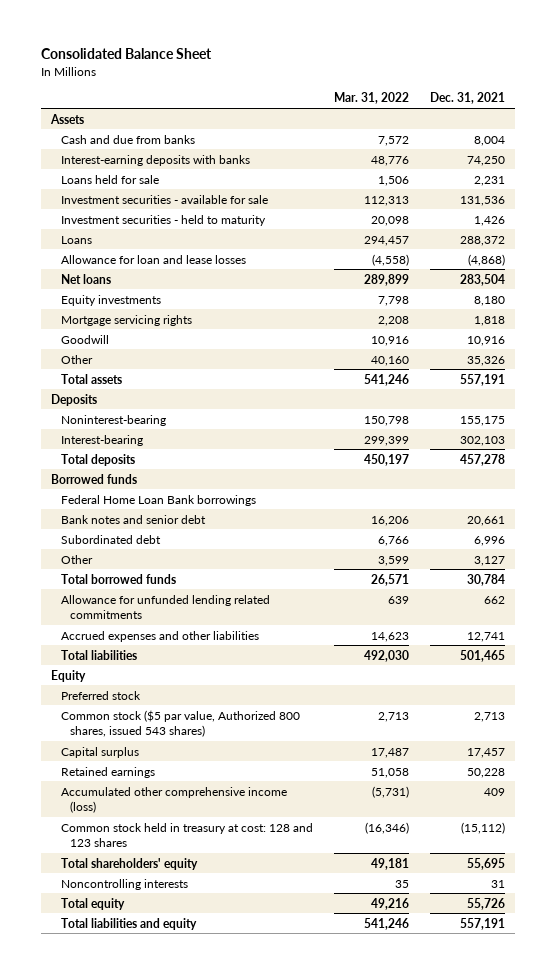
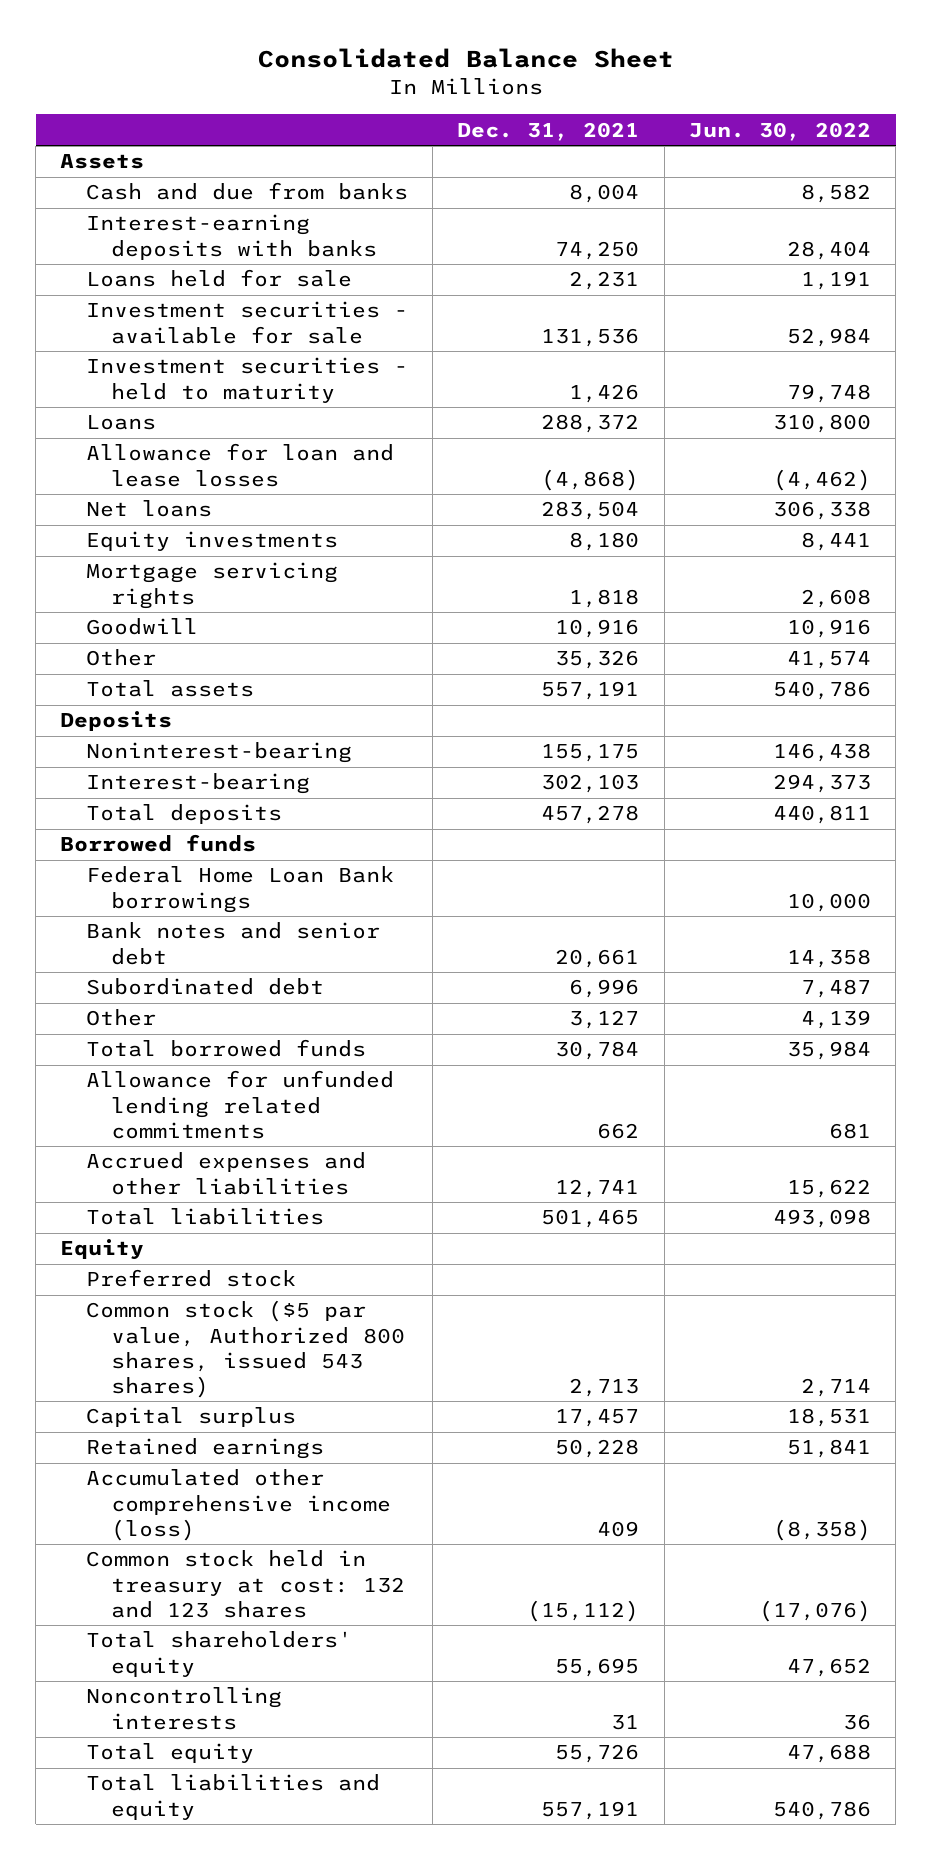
- | Mar. 31, 2022 | Dec. 31, 2021
+ | Dec. 31, 2021 | Jun. 30, 2022
- Common stock held in treasury at cost: 128 and 123 shares | (16,346) | (15,112)
+ Common stock held in treasury at cost: 132 and 123 shares | (15,112) | (17,076)

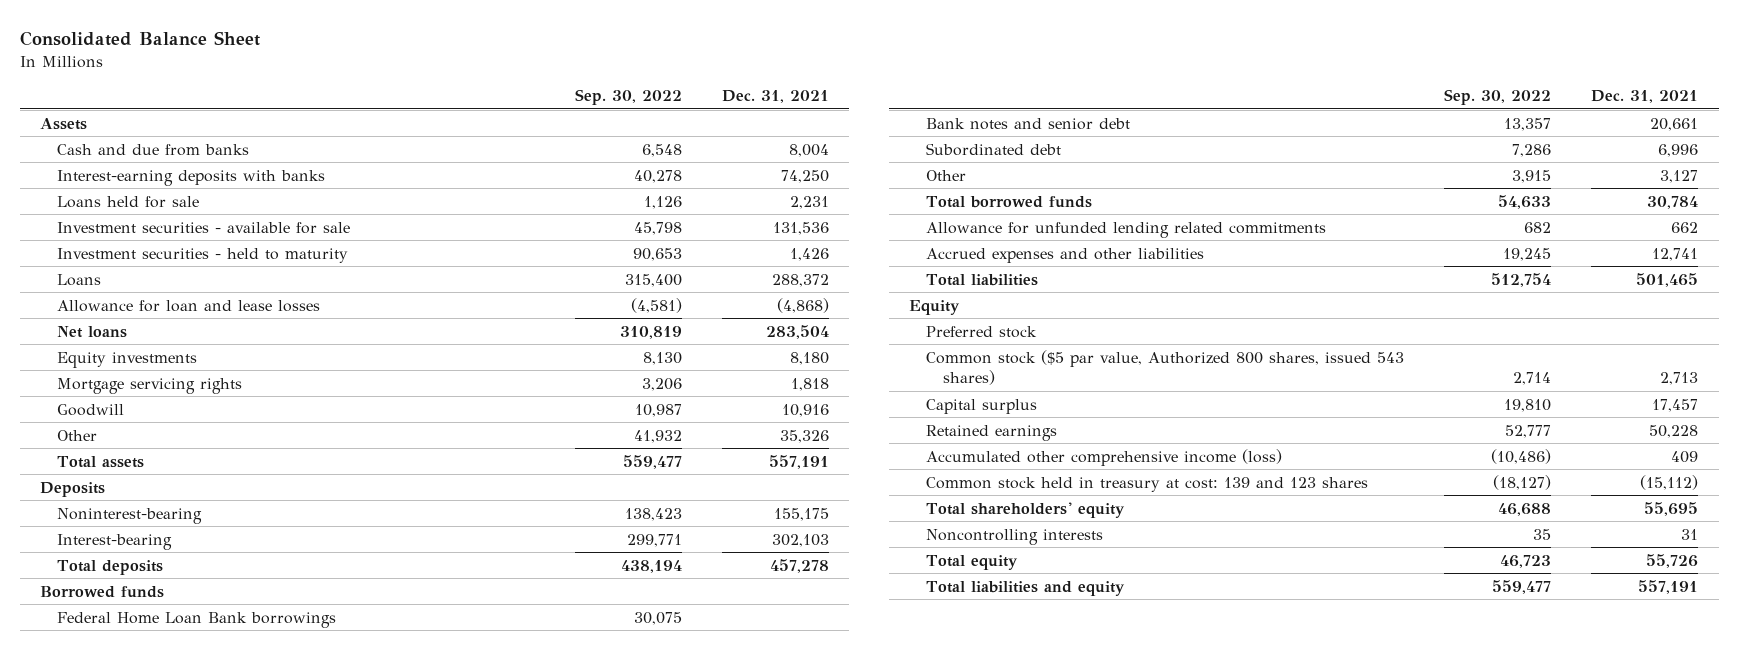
- | Dec. 31, 2021 | Jun. 30, 2022
+ | Sep. 30, 2022 | Dec. 31, 2021
- Common stock held in treasury at cost: 132 and 123 shares | (15,112) | (17,076)
+ Common stock held in treasury at cost: 139 and 123 shares | (18,127) | (15,112)

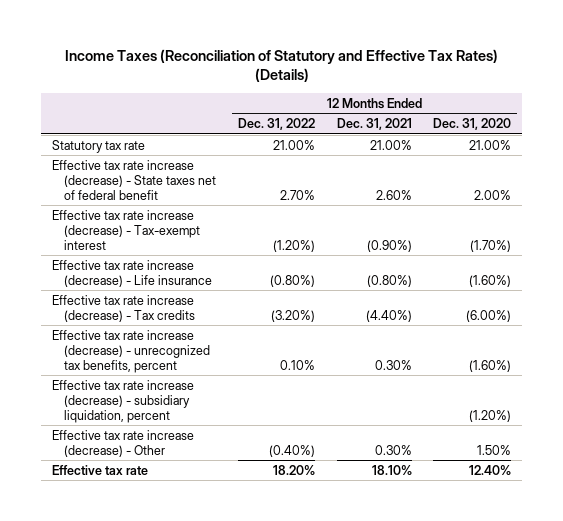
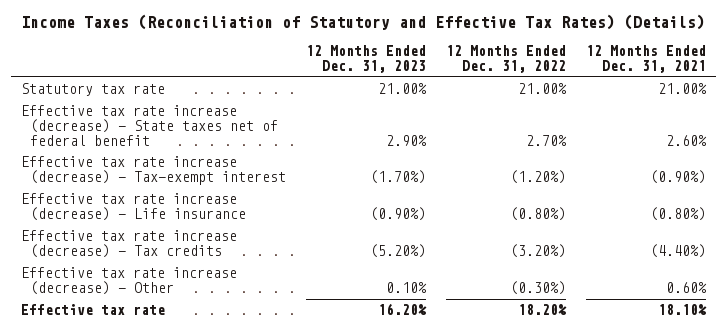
- | 12 Months Ended Dec. 31, 2022 | 12 Months Ended Dec. 31, 2021 | 12 Months Ended Dec. 31, 2020
+ | 12 Months Ended Dec. 31, 2023 | 12 Months Ended Dec. 31, 2022 | 12 Months Ended Dec. 31, 2021
- Effective tax rate increase (decrease) - unrecognized tax benefits, percent | 0.10% | 0.30% | (1.60%)
- Effective tax rate increase (decrease) - subsidiary liquidation, percent | | | (1.20%)
- Effective tax rate increase (decrease) - Other | (0.40%) | 0.30% | 1.50%
+ Effective tax rate increase (decrease) - Other | 0.10% | (0.30%) | 0.60%

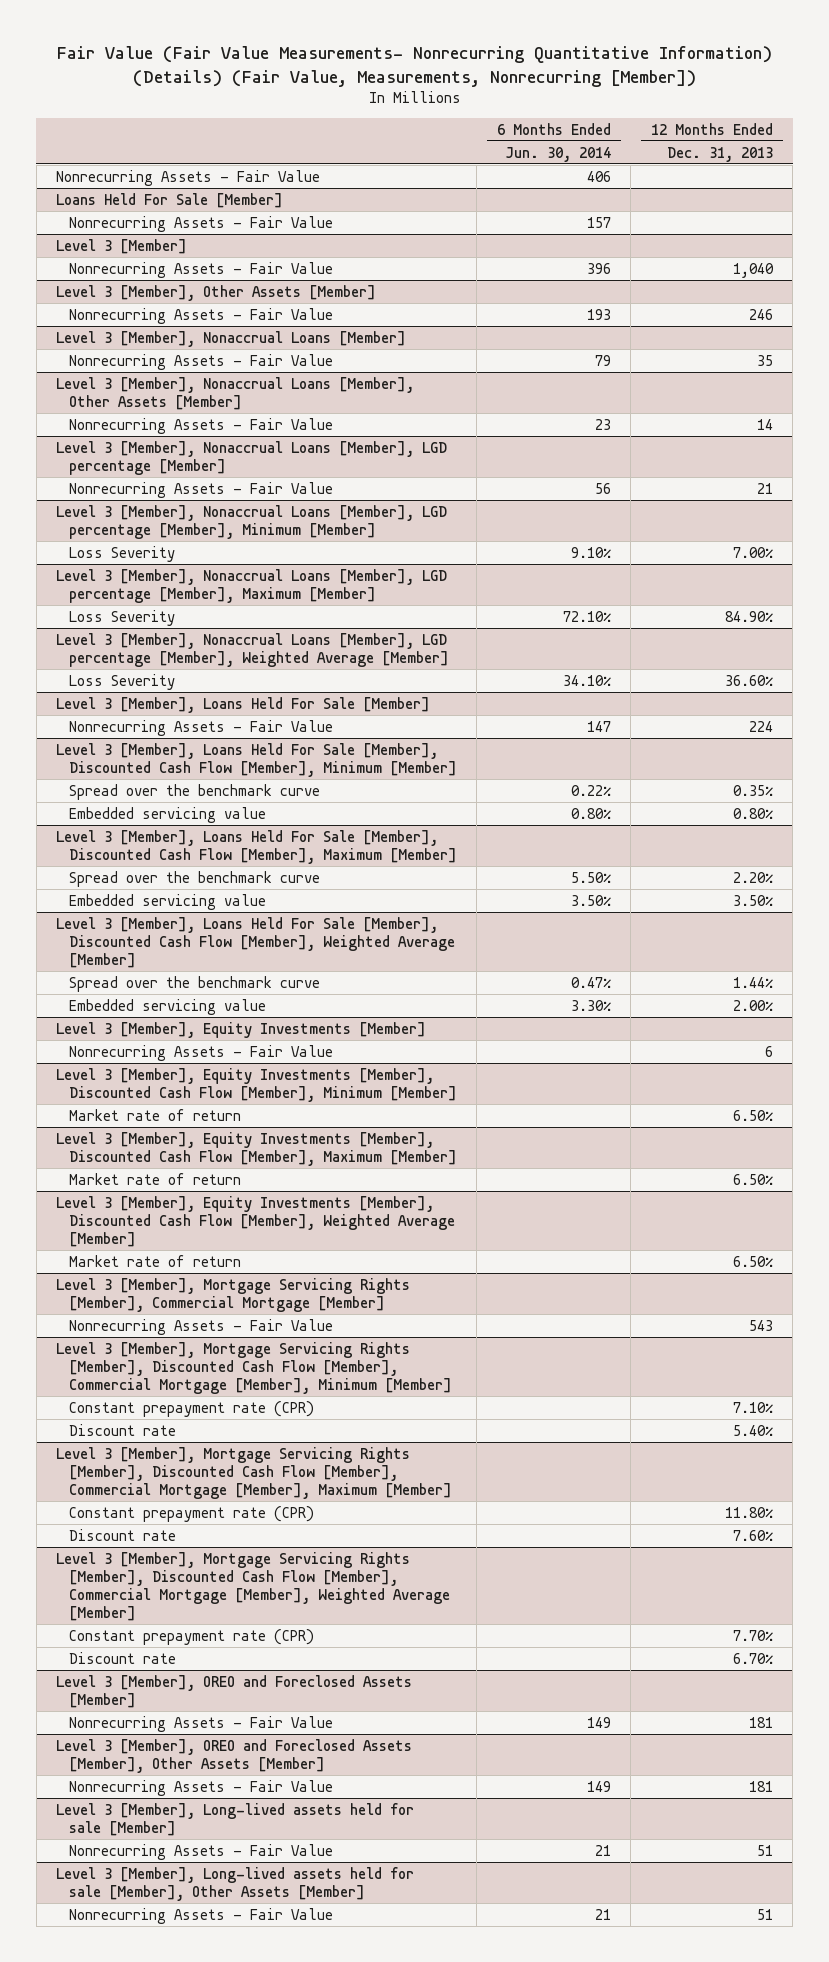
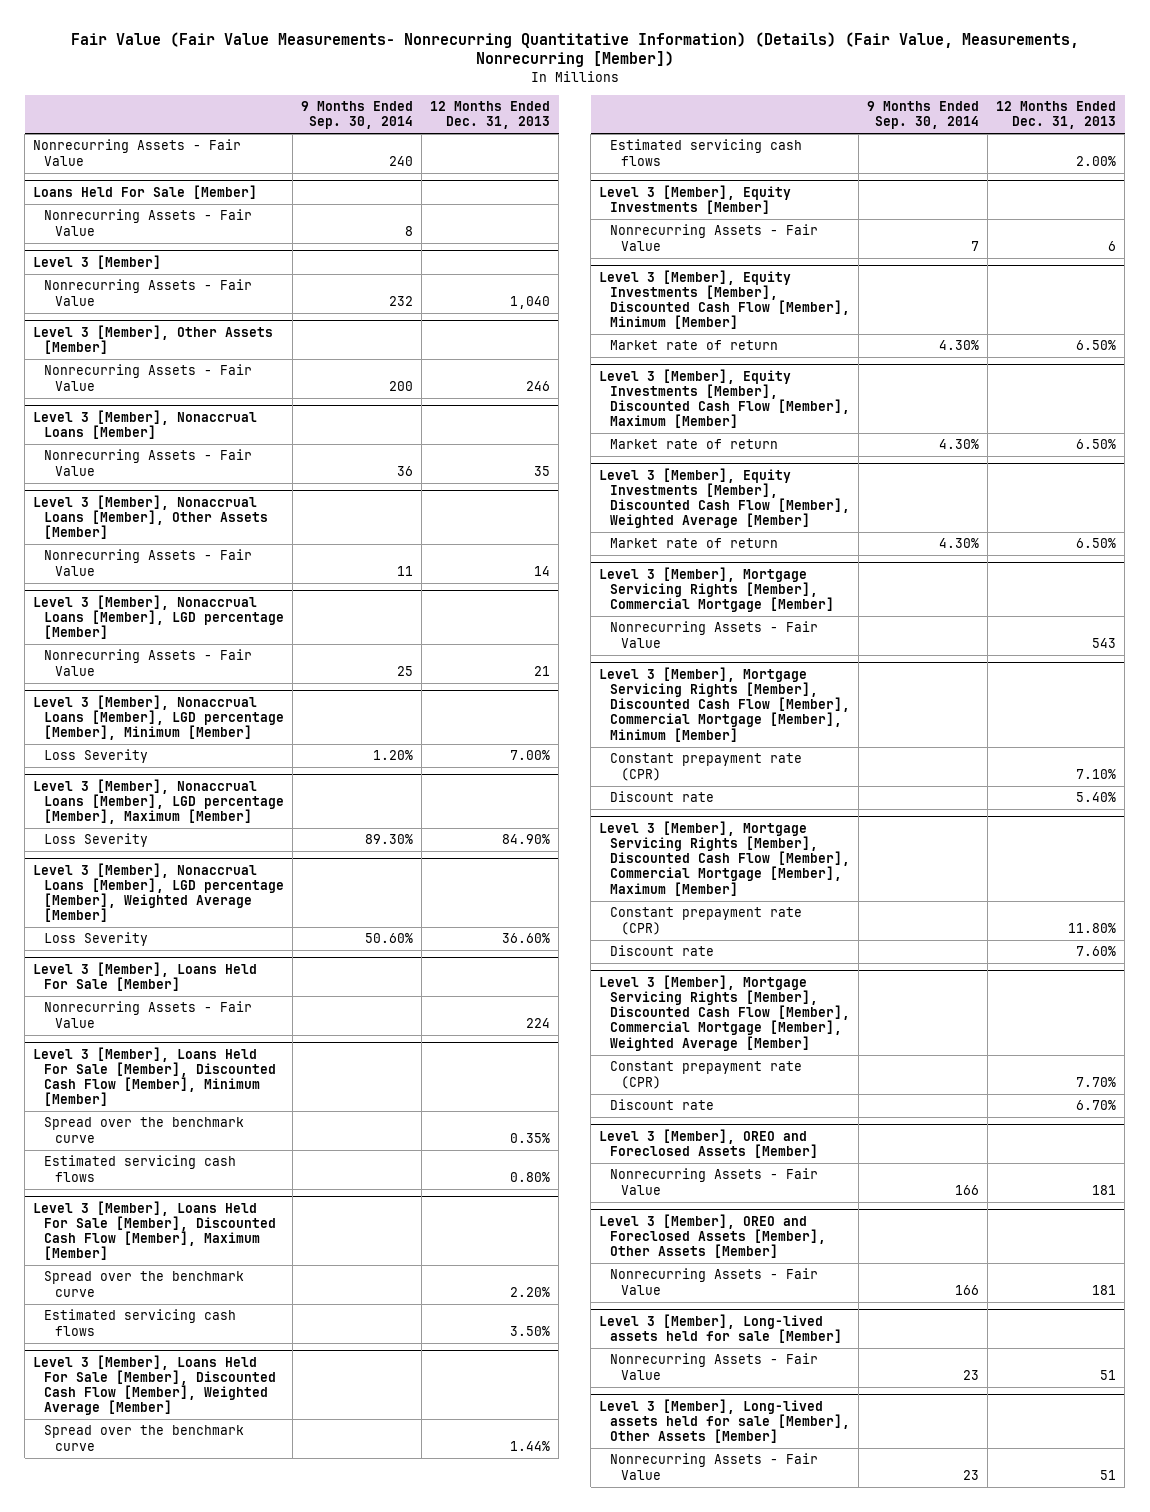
- | 6 Months Ended Jun. 30, 2014 | 12 Months Ended Dec. 31, 2013
+ | 9 Months Ended Sep. 30, 2014 | 12 Months Ended Dec. 31, 2013
@ Level 3 [Member], Loans Held For Sale [Member], Discounted Cash Flow [Member], Minimum [Member]
- Embedded servicing value | 0.80% | 0.80%
+ Estimated servicing cash flows | | 0.80%
@ Level 3 [Member], Loans Held For Sale [Member], Discounted Cash Flow [Member], Maximum [Member]
- Embedded servicing value | 3.50% | 3.50%
+ Estimated servicing cash flows | | 3.50%
@ Level 3 [Member], Loans Held For Sale [Member], Discounted Cash Flow [Member], Weighted Average [Member]
- Embedded servicing value | 3.30% | 2.00%
+ Estimated servicing cash flows | | 2.00%

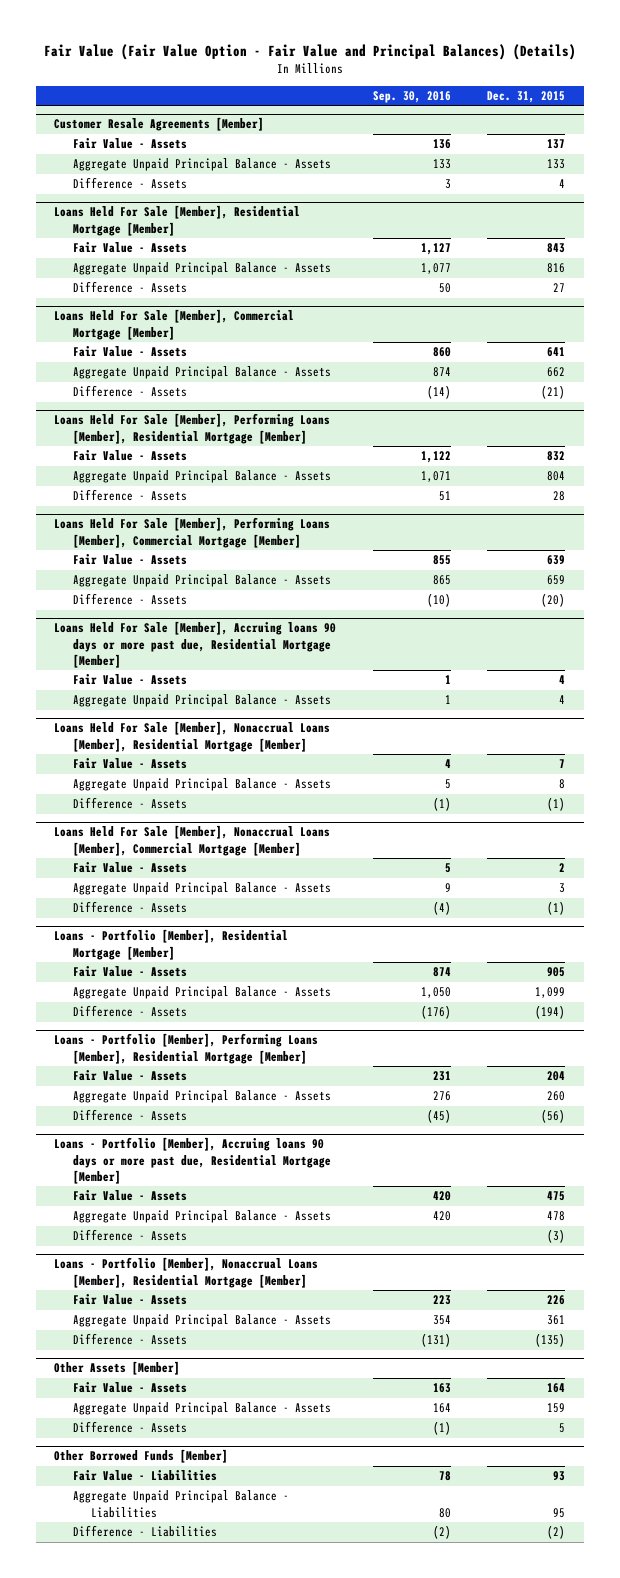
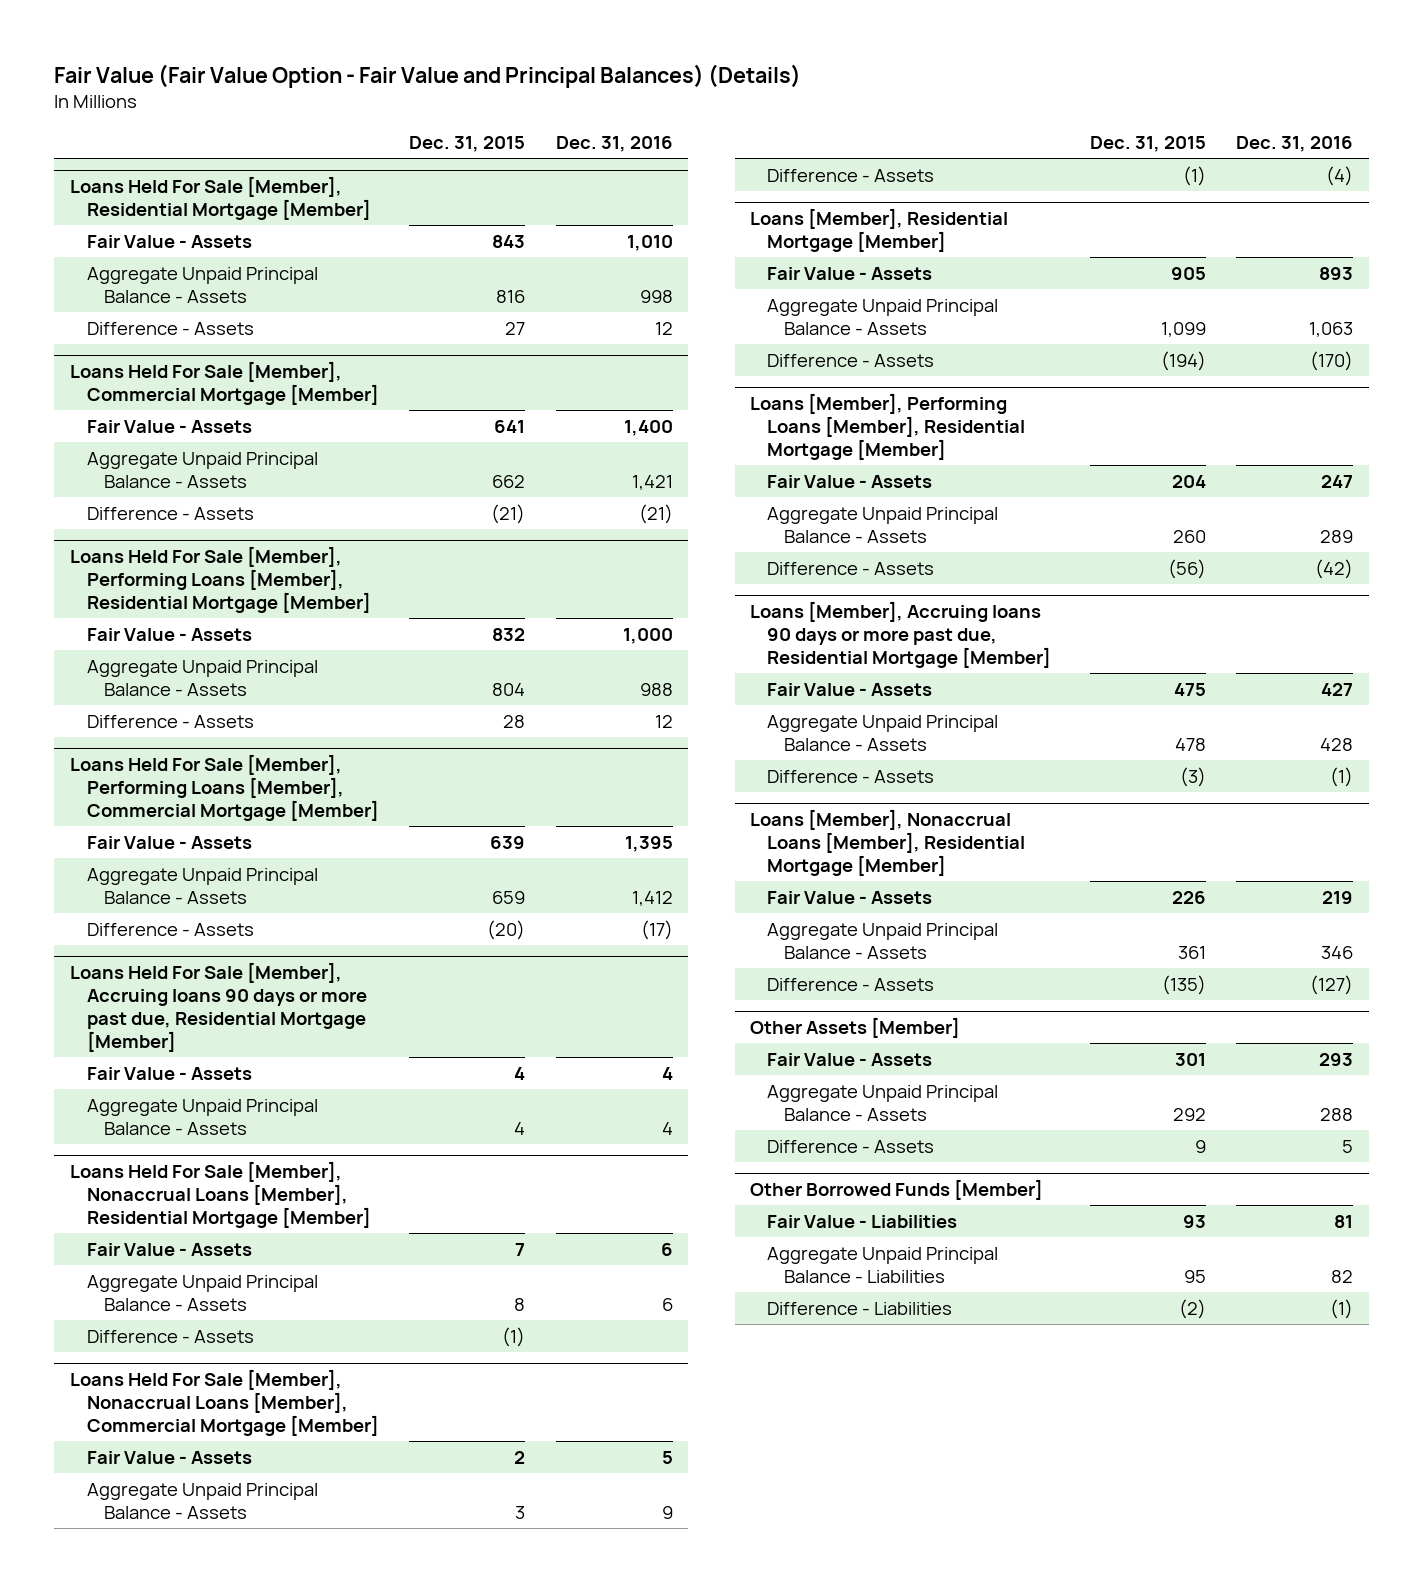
- | Sep. 30, 2016 | Dec. 31, 2015
+ | Dec. 31, 2015 | Dec. 31, 2016
- Customer Resale Agreements [Member]
- Fair Value - Assets | 136 | 137
- Aggregate Unpaid Principal Balance - Assets | 133 | 133
- Difference - Assets | 3 | 4
- Loans - Portfolio [Member], Residential Mortgage [Member]
+ Loans [Member], Residential Mortgage [Member]
- Loans - Portfolio [Member], Performing Loans [Member], Residential Mortgage [Member]
+ Loans [Member], Performing Loans [Member], Residential Mortgage [Member]
- Loans - Portfolio [Member], Accruing loans 90 days or more past due, Residential Mortgage [Member]
+ Loans [Member], Accruing loans 90 days or more past due, Residential Mortgage [Member]
- Loans - Portfolio [Member], Nonaccrual Loans [Member], Residential Mortgage [Member]
+ Loans [Member], Nonaccrual Loans [Member], Residential Mortgage [Member]
@ Other Assets [Member]
- Fair Value - Assets | 163 | 164
- Aggregate Unpaid Principal Balance - Assets | 164 | 159
- Difference - Assets | (1) | 5
+ Fair Value - Assets | 301 | 293
+ Aggregate Unpaid Principal Balance - Assets | 292 | 288
+ Difference - Assets | 9 | 5

